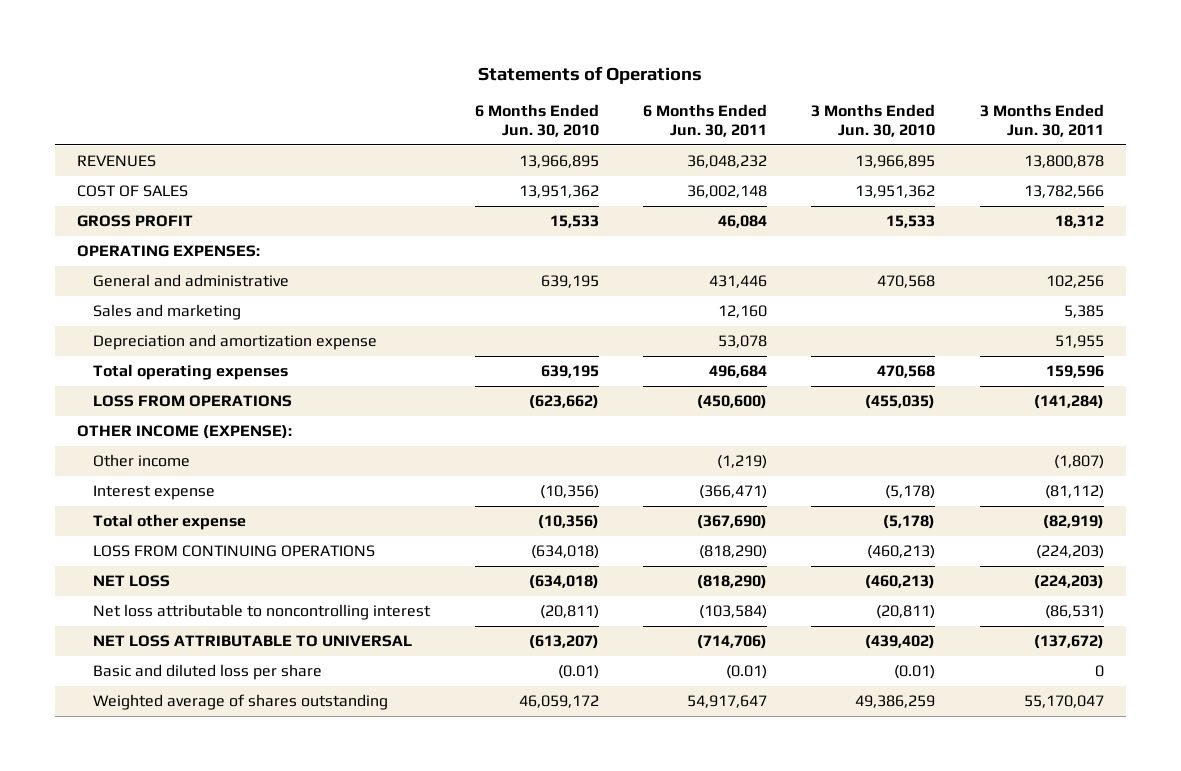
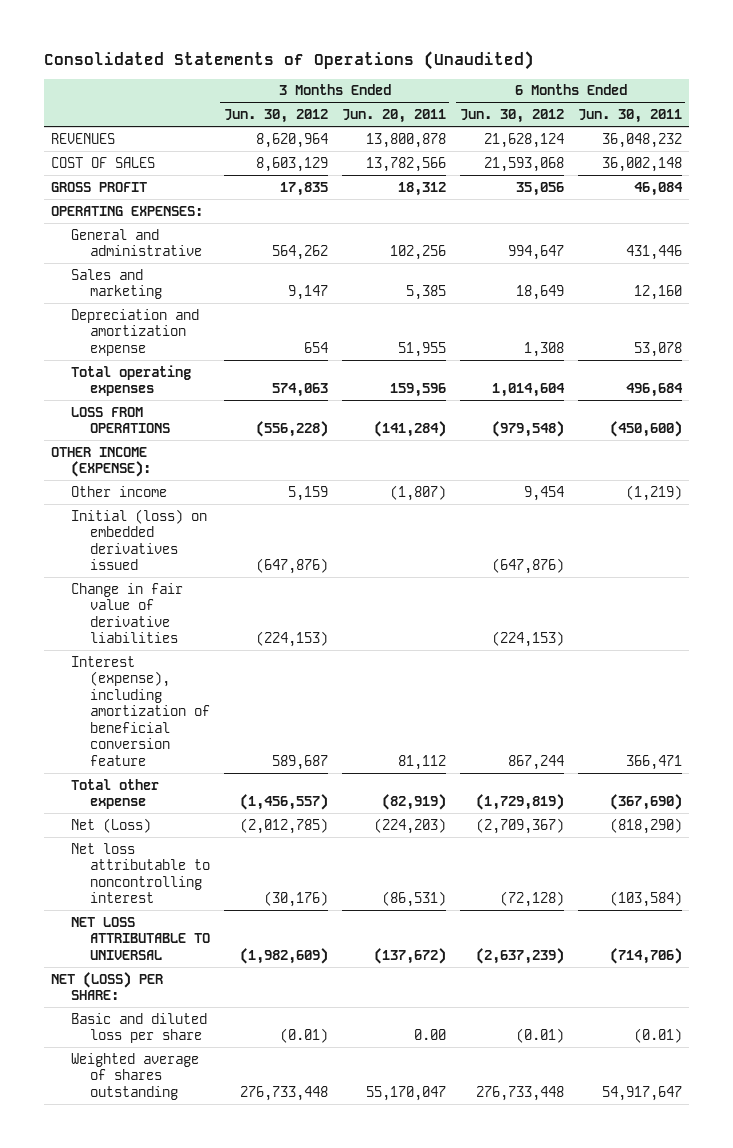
- Statements of Operations
+ Consolidated Statements of Operations (Unaudited)
- | 6 Months Ended Jun. 30, 2010 | 6 Months Ended Jun. 30, 2011 | 3 Months Ended Jun. 30, 2010 | 3 Months Ended Jun. 30, 2011
+ | 3 Months Ended Jun. 30, 2012 | 3 Months Ended Jun. 20, 2011 | 6 Months Ended Jun. 30, 2012 | 6 Months Ended Jun. 30, 2011
- Interest expense | (10,356) | (366,471) | (5,178) | (81,112)
+ Initial (loss) on embedded derivatives issued | (647,876) | | (647,876) |
+ Change in fair value of derivative liabilities | (224,153) | | (224,153) |
+ Interest (expense), including amortization of beneficial conversion feature | 589,687 | 81,112 | 867,244 | 366,471
- LOSS FROM CONTINUING OPERATIONS | (634,018) | (818,290) | (460,213) | (224,203)
- NET LOSS | (634,018) | (818,290) | (460,213) | (224,203)
+ Net (Loss) | (2,012,785) | (224,203) | (2,709,367) | (818,290)
+ NET (LOSS) PER SHARE:

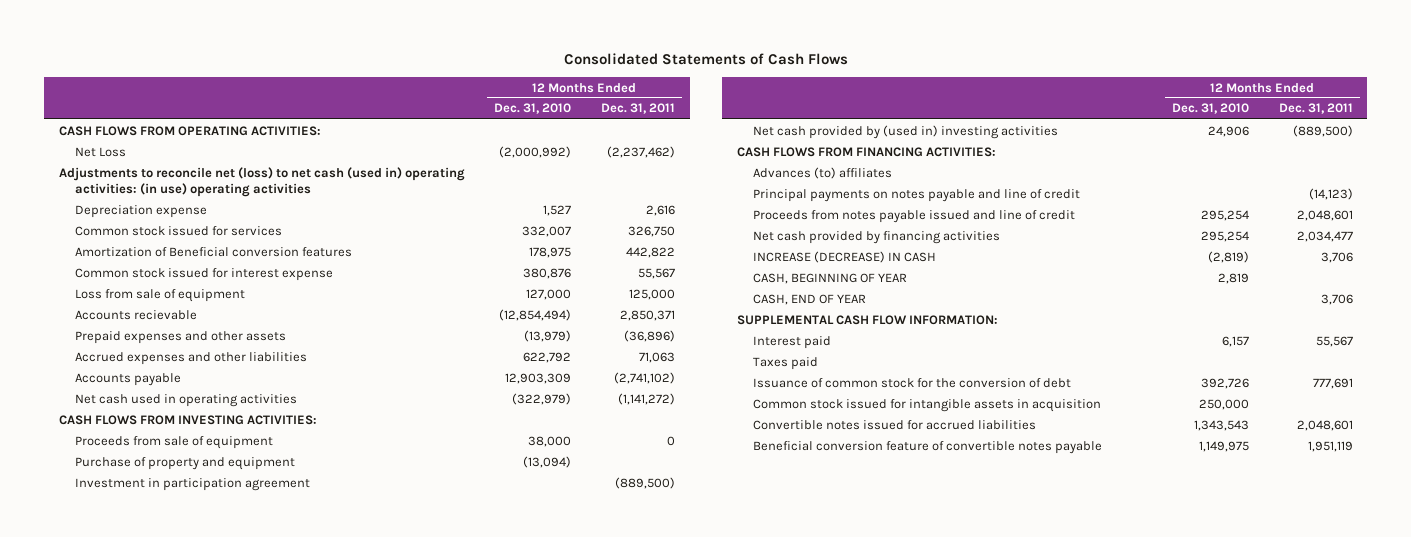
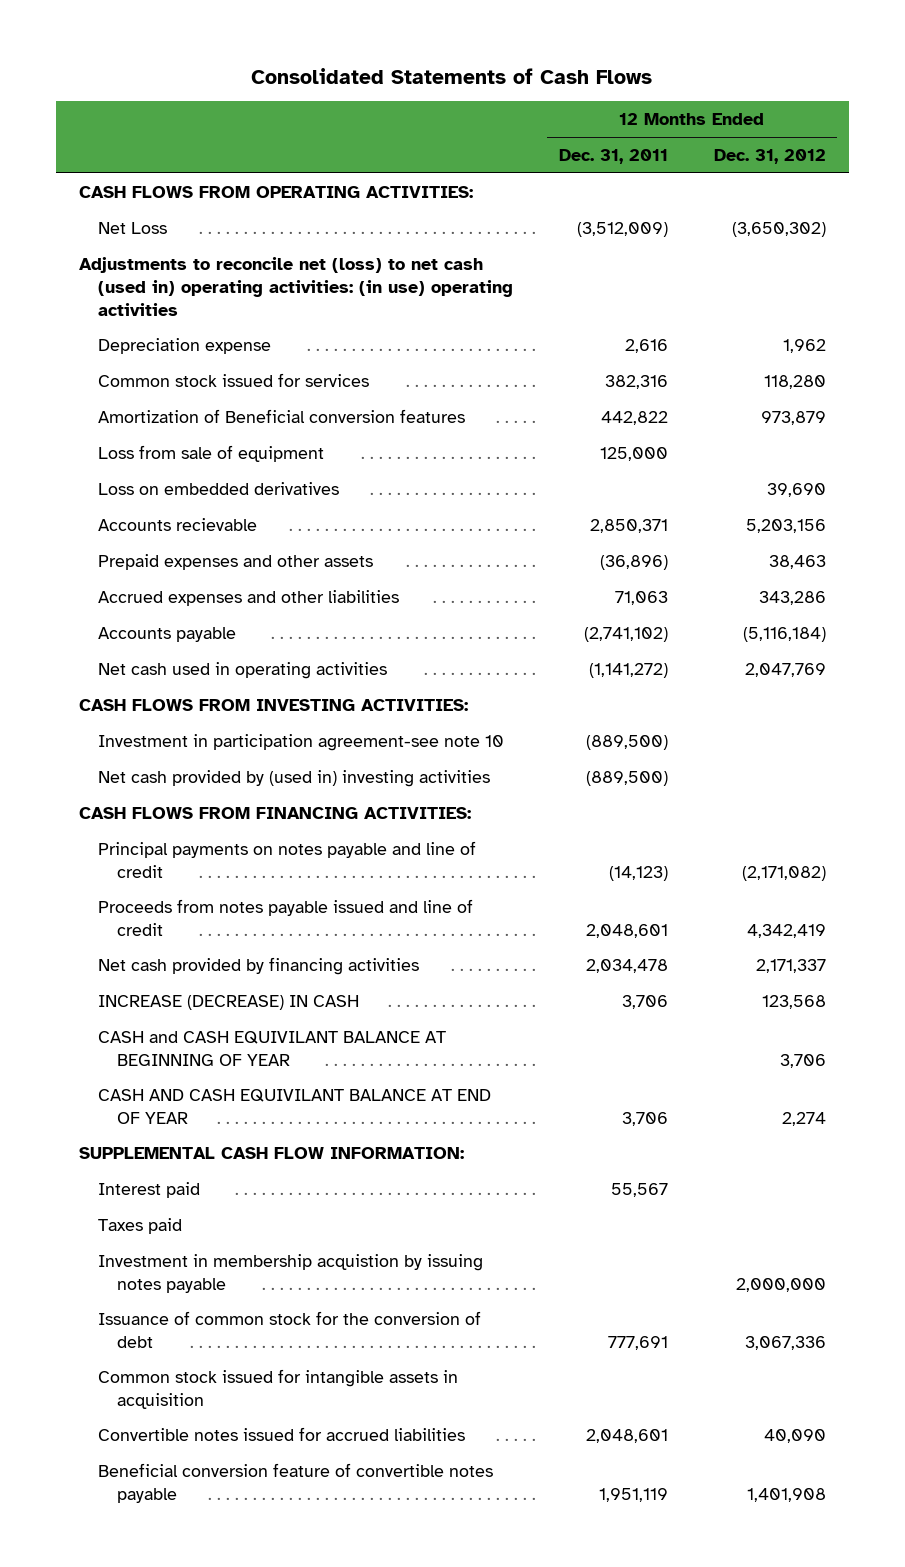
- | 12 Months Ended Dec. 31, 2010 | 12 Months Ended Dec. 31, 2011
+ | 12 Months Ended Dec. 31, 2011 | 12 Months Ended Dec. 31, 2012
- Net Loss | (2,000,992) | (2,237,462)
+ Net Loss | (3,512,009) | (3,650,302)
- Common stock issued for services | 332,007 | 326,750
+ Common stock issued for services | 382,316 | 118,280
- Common stock issued for interest expense | 380,876 | 55,567
+ Loss on embedded derivatives | | 39,690
- Proceeds from sale of equipment | 38,000 | 0
- Purchase of property and equipment | (13,094) |
- Investment in participation agreement | | (889,500)
+ Investment in participation agreement-see note 10 | (889,500) |
- Advances (to) affiliates
- Net cash provided by financing activities | 295,254 | 2,034,477
+ Net cash provided by financing activities | 2,034,478 | 2,171,337
- CASH, BEGINNING OF YEAR | 2,819 |
- CASH, END OF YEAR | | 3,706
+ CASH and CASH EQUIVILANT BALANCE AT BEGINNING OF YEAR | | 3,706
+ CASH AND CASH EQUIVILANT BALANCE AT END OF YEAR | 3,706 | 2,274
+ Investment in membership acquistion by issuing notes payable | | 2,000,000

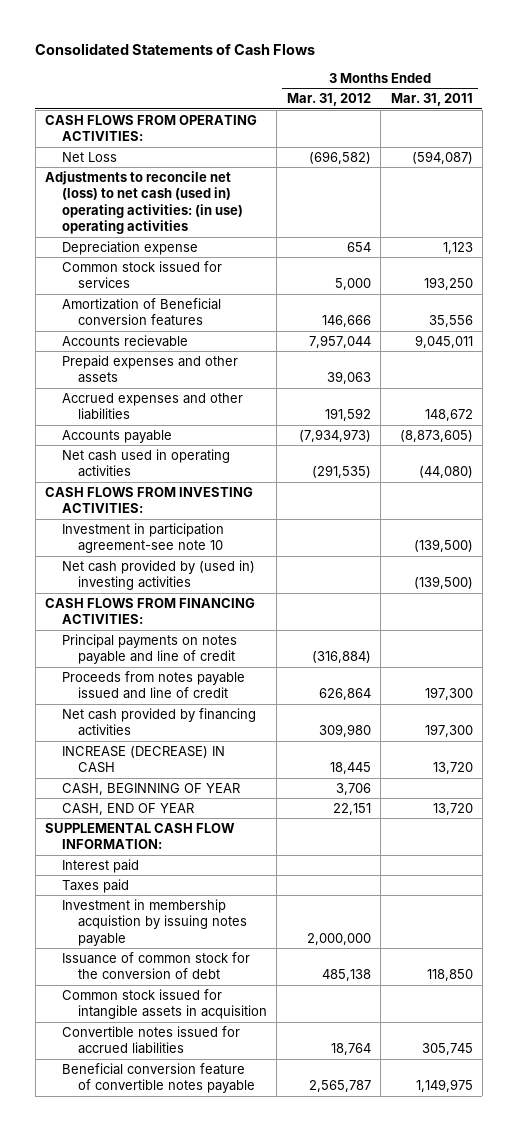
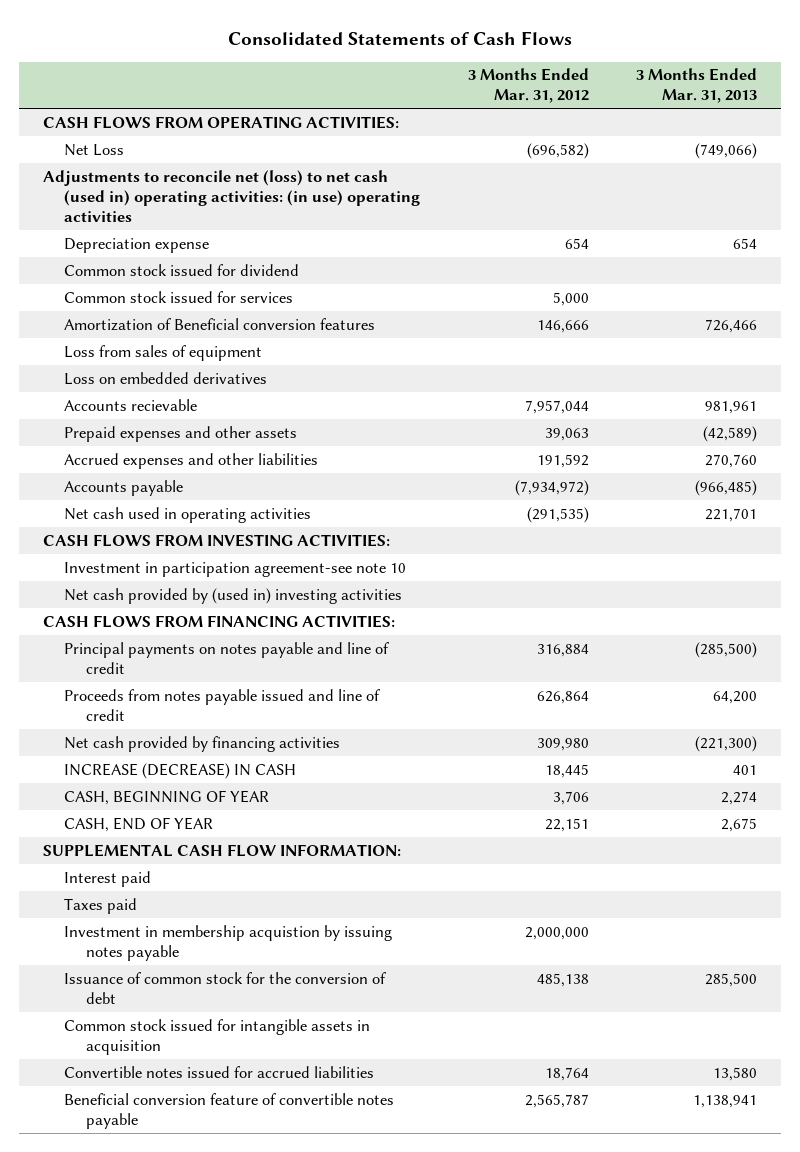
- | 3 Months Ended Mar. 31, 2012 | 3 Months Ended Mar. 31, 2011
+ | 3 Months Ended Mar. 31, 2012 | 3 Months Ended Mar. 31, 2013
+ Common stock issued for dividend
+ Loss from sales of equipment
+ Loss on embedded derivatives
- Accounts payable | (7,934,973) | (8,873,605)
+ Accounts payable | (7,934,972) | (966,485)
- Principal payments on notes payable and line of credit | (316,884) |
+ Principal payments on notes payable and line of credit | 316,884 | (285,500)

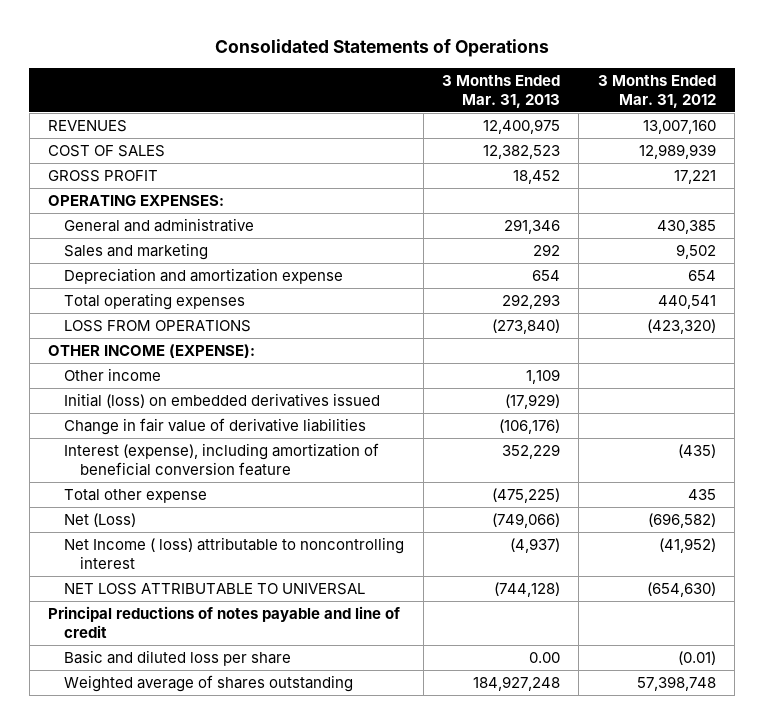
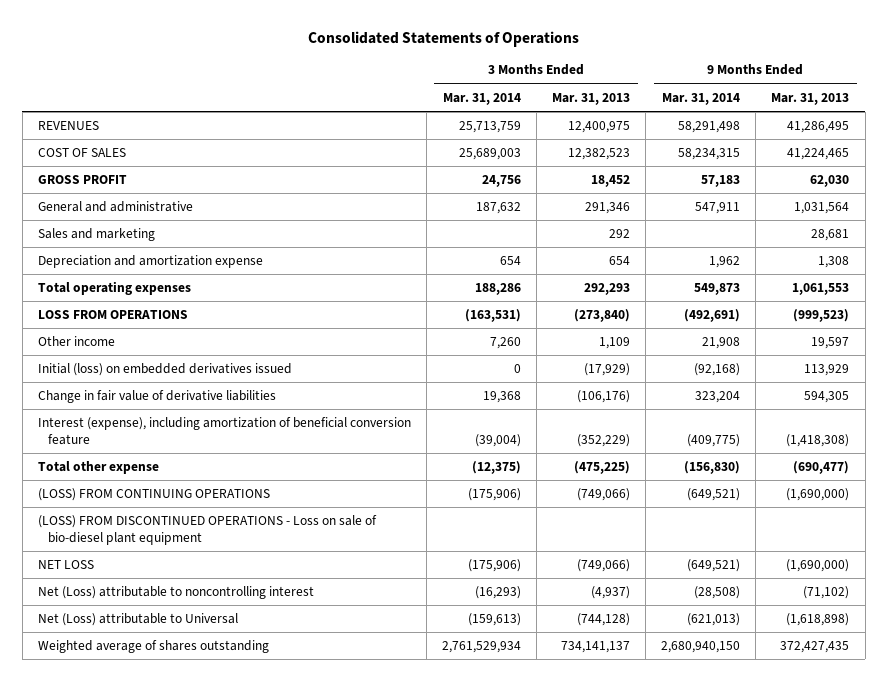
- | 3 Months Ended Mar. 31, 2013 | 3 Months Ended Mar. 31, 2012
+ | 3 Months Ended Mar. 31, 2014 | 3 Months Ended Mar. 31, 2013 | 9 Months Ended Mar. 31, 2014 | 9 Months Ended Mar. 31, 2013
- OPERATING EXPENSES:
- OTHER INCOME (EXPENSE):
- Interest (expense), including amortization of beneficial conversion feature | 352,229 | (435)
+ Interest (expense), including amortization of beneficial conversion feature | (39,004) | (352,229) | (409,775) | (1,418,308)
- Net (Loss) | (749,066) | (696,582)
- Net Income ( loss) attributable to noncontrolling interest | (4,937) | (41,952)
- NET LOSS ATTRIBUTABLE TO UNIVERSAL | (744,128) | (654,630)
- Principal reductions of notes payable and line of credit
- Basic and diluted loss per share | 0.00 | (0.01)
- Weighted average of shares outstanding | 184,927,248 | 57,398,748
+ (LOSS) FROM CONTINUING OPERATIONS | (175,906) | (749,066) | (649,521) | (1,690,000)
+ (LOSS) FROM DISCONTINUED OPERATIONS - Loss on sale of bio-diesel plant equipment
+ NET LOSS | (175,906) | (749,066) | (649,521) | (1,690,000)
+ Net (Loss) attributable to noncontrolling interest | (16,293) | (4,937) | (28,508) | (71,102)
+ Net (Loss) attributable to Universal | (159,613) | (744,128) | (621,013) | (1,618,898)
+ Weighted average of shares outstanding | 2,761,529,934 | 734,141,137 | 2,680,940,150 | 372,427,435

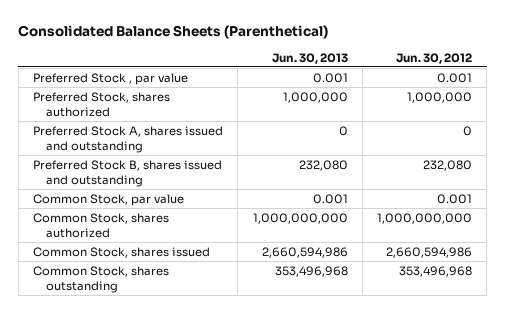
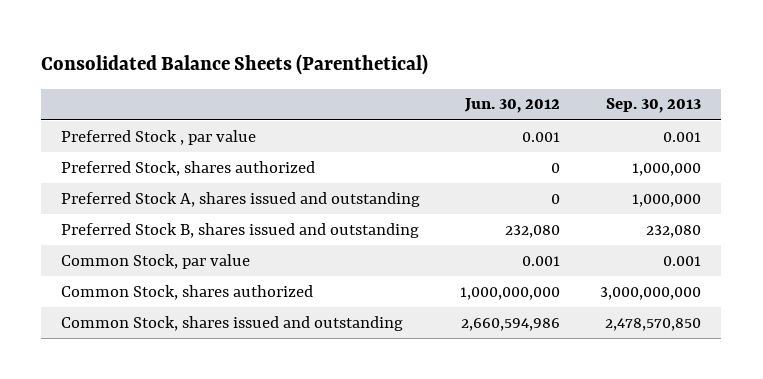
- | Jun. 30, 2013 | Jun. 30, 2012
+ | Jun. 30, 2012 | Sep. 30, 2013
- Preferred Stock, shares authorized | 1,000,000 | 1,000,000
+ Preferred Stock, shares authorized | 0 | 1,000,000
- Common Stock, shares issued | 2,660,594,986 | 2,660,594,986
- Common Stock, shares outstanding | 353,496,968 | 353,496,968
+ Common Stock, shares issued and outstanding | 2,660,594,986 | 2,478,570,850

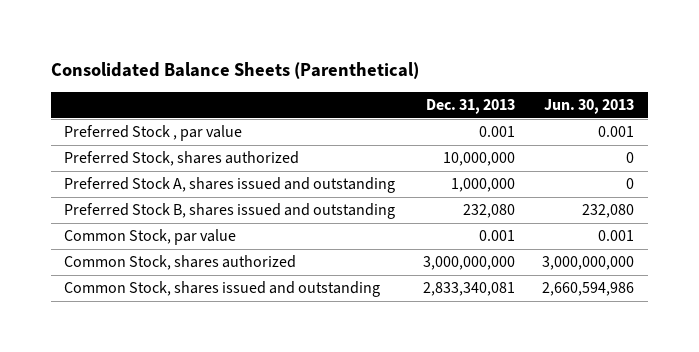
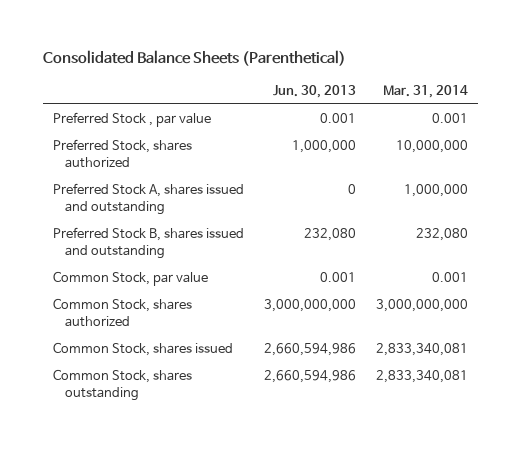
- | Dec. 31, 2013 | Jun. 30, 2013
+ | Jun. 30, 2013 | Mar. 31, 2014
- Preferred Stock, shares authorized | 10,000,000 | 0
+ Preferred Stock, shares authorized | 1,000,000 | 10,000,000
- Common Stock, shares issued and outstanding | 2,833,340,081 | 2,660,594,986
+ Common Stock, shares issued | 2,660,594,986 | 2,833,340,081
+ Common Stock, shares outstanding | 2,660,594,986 | 2,833,340,081

